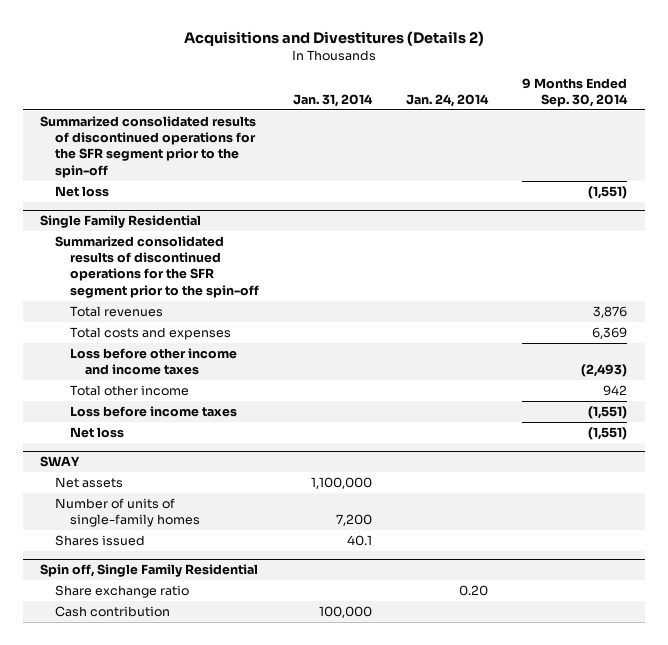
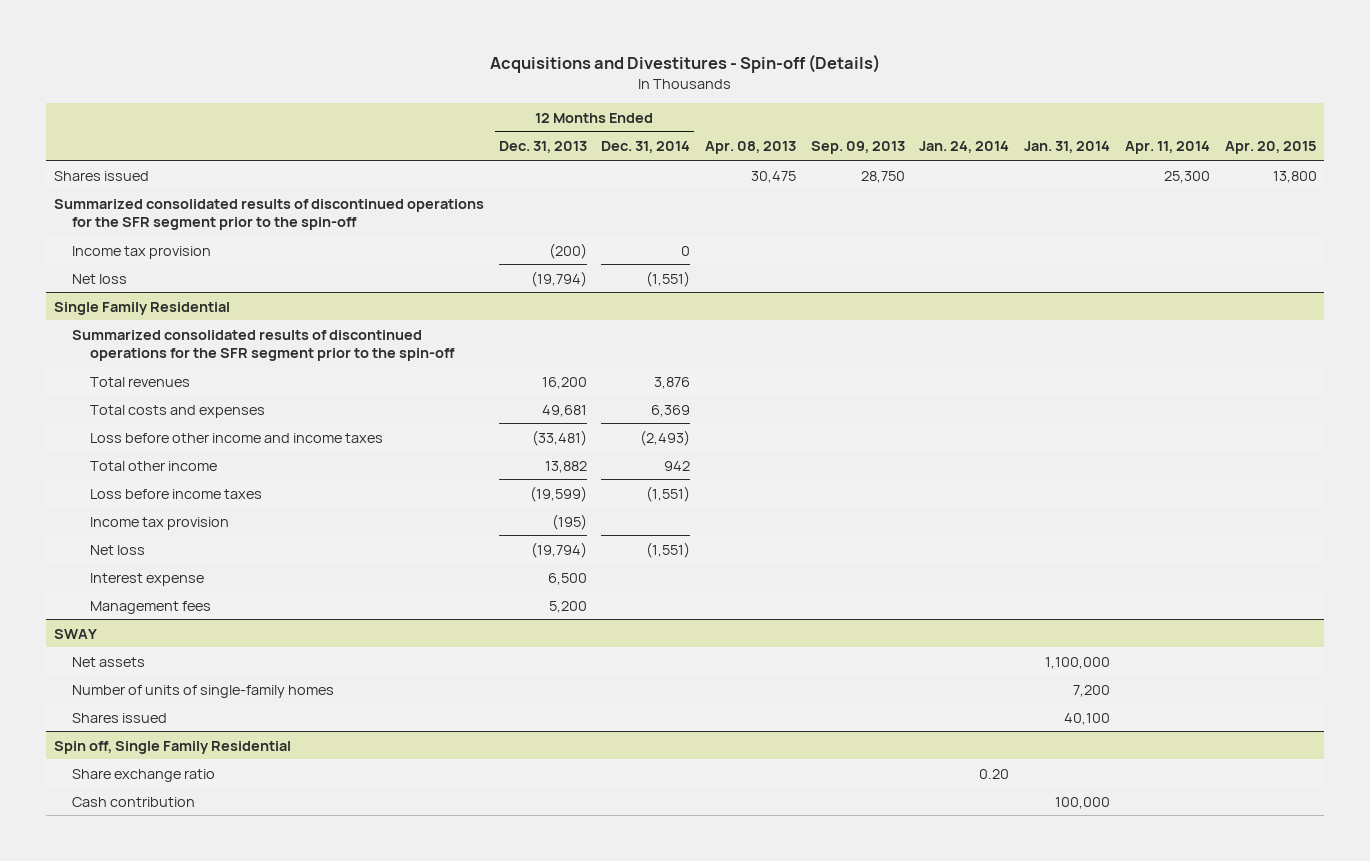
- Acquisitions and Divestitures (Details 2)
+ Acquisitions and Divestitures - Spin-off (Details)
- | Jan. 31, 2014 | Jan. 24, 2014 | 9 Months Ended Sep. 30, 2014
+ | 12 Months Ended Dec. 31, 2013 | 12 Months Ended Dec. 31, 2014 | Apr. 08, 2013 | Sep. 09, 2013 | Jan. 24, 2014 | Jan. 31, 2014 | Apr. 11, 2014 | Apr. 20, 2015
+ Shares issued | | | 30,475 | 28,750 | | | 25,300 | 13,800
+ Income tax provision | (200) | 0 | | | | | |
@ Single Family Residential
+ Income tax provision | (195) | | | | | | |
+ Interest expense | 6,500 | | | | | | |
+ Management fees | 5,200 | | | | | | |
@ SWAY
- Shares issued | 40.1 | |
+ Shares issued | | | | | | 40,100 | |

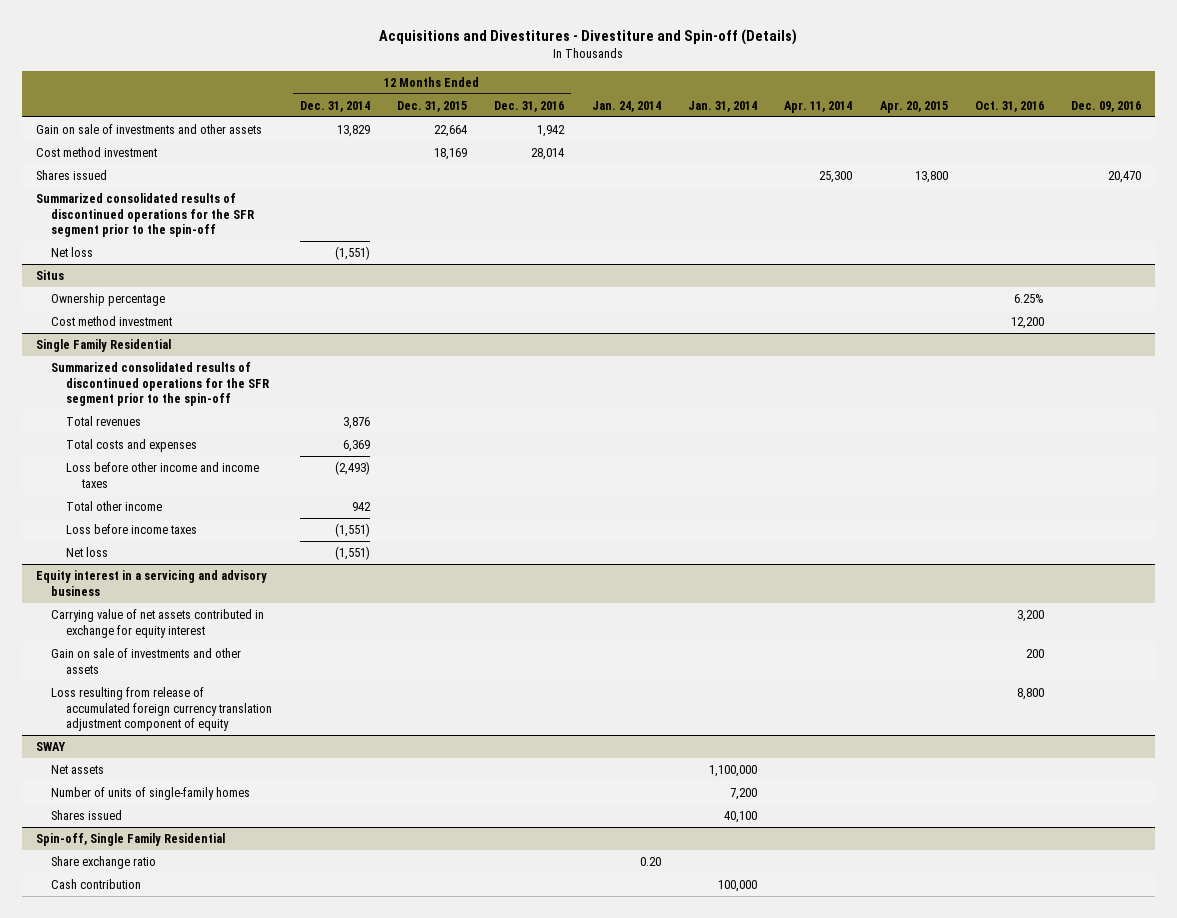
- Acquisitions and Divestitures - Spin-off (Details)
+ Acquisitions and Divestitures - Divestiture and Spin-off (Details)
- | 12 Months Ended Dec. 31, 2013 | 12 Months Ended Dec. 31, 2014 | Apr. 08, 2013 | Sep. 09, 2013 | Jan. 24, 2014 | Jan. 31, 2014 | Apr. 11, 2014 | Apr. 20, 2015
+ | 12 Months Ended Dec. 31, 2014 | 12 Months Ended Dec. 31, 2015 | 12 Months Ended Dec. 31, 2016 | Jan. 24, 2014 | Jan. 31, 2014 | Apr. 11, 2014 | Apr. 20, 2015 | Oct. 31, 2016 | Dec. 09, 2016
+ Gain on sale of investments and other assets | 13,829 | 22,664 | 1,942 | | | | | |
+ Cost method investment | | 18,169 | 28,014 | | | | | |
- Income tax provision | (200) | 0 | | | | | |
+ Situs
+ Ownership percentage | | | | | | | | 6.25% |
+ Cost method investment | | | | | | | | 12,200 |
@ Single Family Residential
- Income tax provision | (195) | | | | | | |
- Interest expense | 6,500 | | | | | | |
- Management fees | 5,200 | | | | | | |
+ Equity interest in a servicing and advisory business
+ Carrying value of net assets contributed in exchange for equity interest | | | | | | | | 3,200 |
+ Gain on sale of investments and other assets | | | | | | | | 200 |
+ Loss resulting from release of accumulated foreign currency translation adjustment component of equity | | | | | | | | 8,800 |
- Spin off, Single Family Residential
+ Spin-off, Single Family Residential

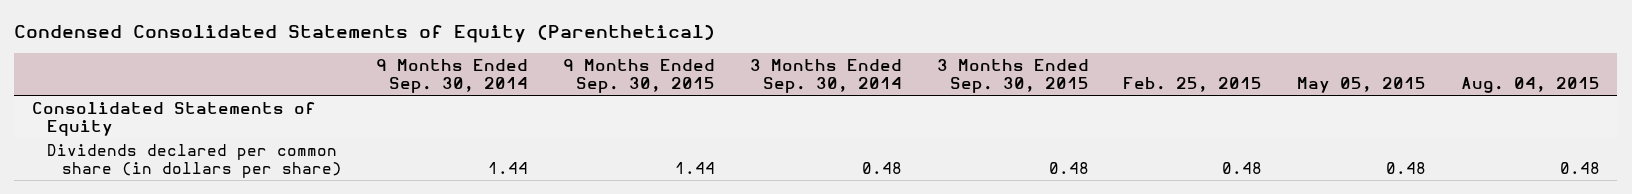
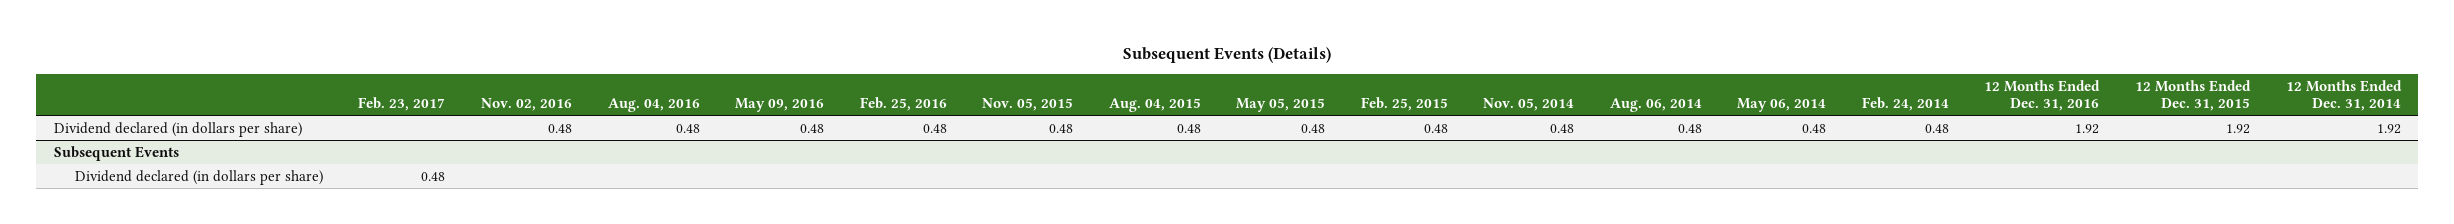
- Condensed Consolidated Statements of Equity (Parenthetical)
+ Subsequent Events (Details)
- | 9 Months Ended Sep. 30, 2014 | 9 Months Ended Sep. 30, 2015 | 3 Months Ended Sep. 30, 2014 | 3 Months Ended Sep. 30, 2015 | Feb. 25, 2015 | May 05, 2015 | Aug. 04, 2015
+ | Feb. 23, 2017 | Nov. 02, 2016 | Aug. 04, 2016 | May 09, 2016 | Feb. 25, 2016 | Nov. 05, 2015 | Aug. 04, 2015 | May 05, 2015 | Feb. 25, 2015 | Nov. 05, 2014 | Aug. 06, 2014 | May 06, 2014 | Feb. 24, 2014 | 12 Months Ended Dec. 31, 2016 | 12 Months Ended Dec. 31, 2015 | 12 Months Ended Dec. 31, 2014
- Consolidated Statements of Equity
- Dividends declared per common share (in dollars per share) | 1.44 | 1.44 | 0.48 | 0.48 | 0.48 | 0.48 | 0.48
+ Dividend declared (in dollars per share) | | 0.48 | 0.48 | 0.48 | 0.48 | 0.48 | 0.48 | 0.48 | 0.48 | 0.48 | 0.48 | 0.48 | 0.48 | 1.92 | 1.92 | 1.92
+ Subsequent Events
+ Dividend declared (in dollars per share) | 0.48 | | | | | | | | | | | | | | |

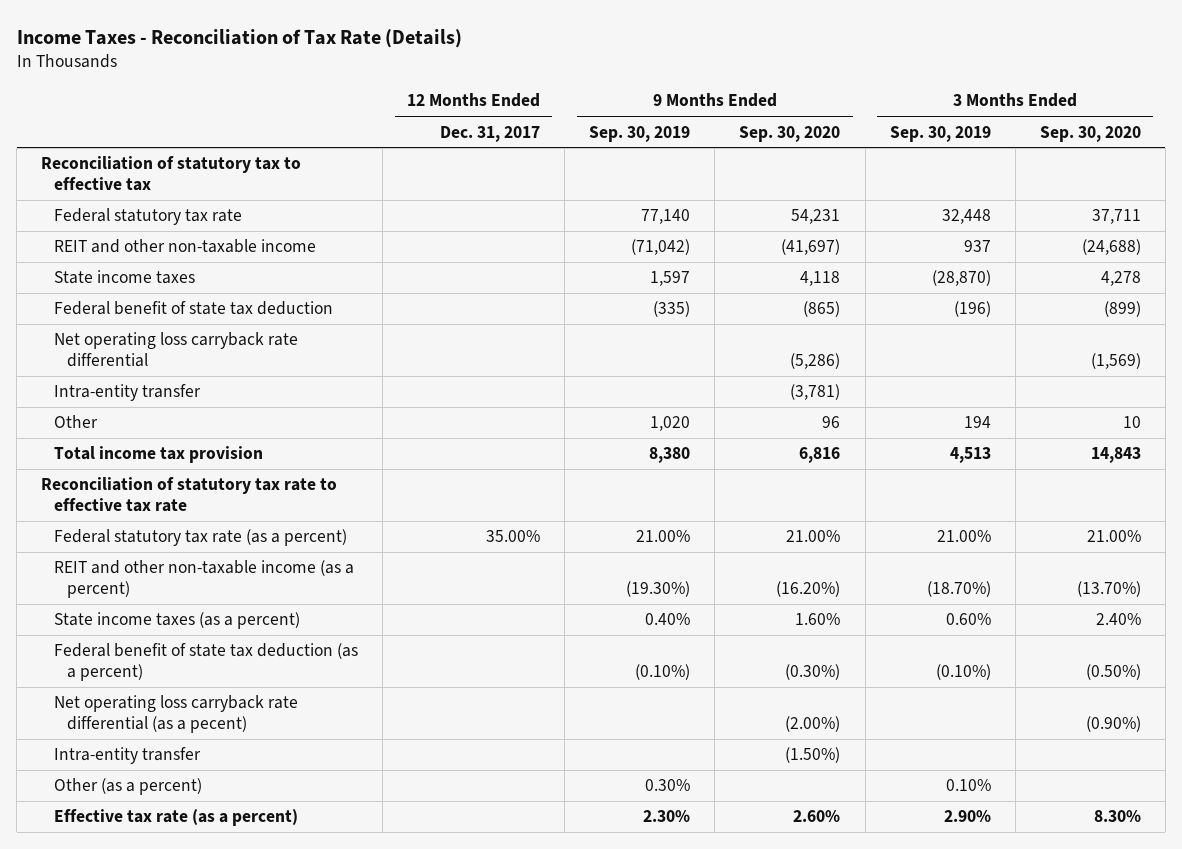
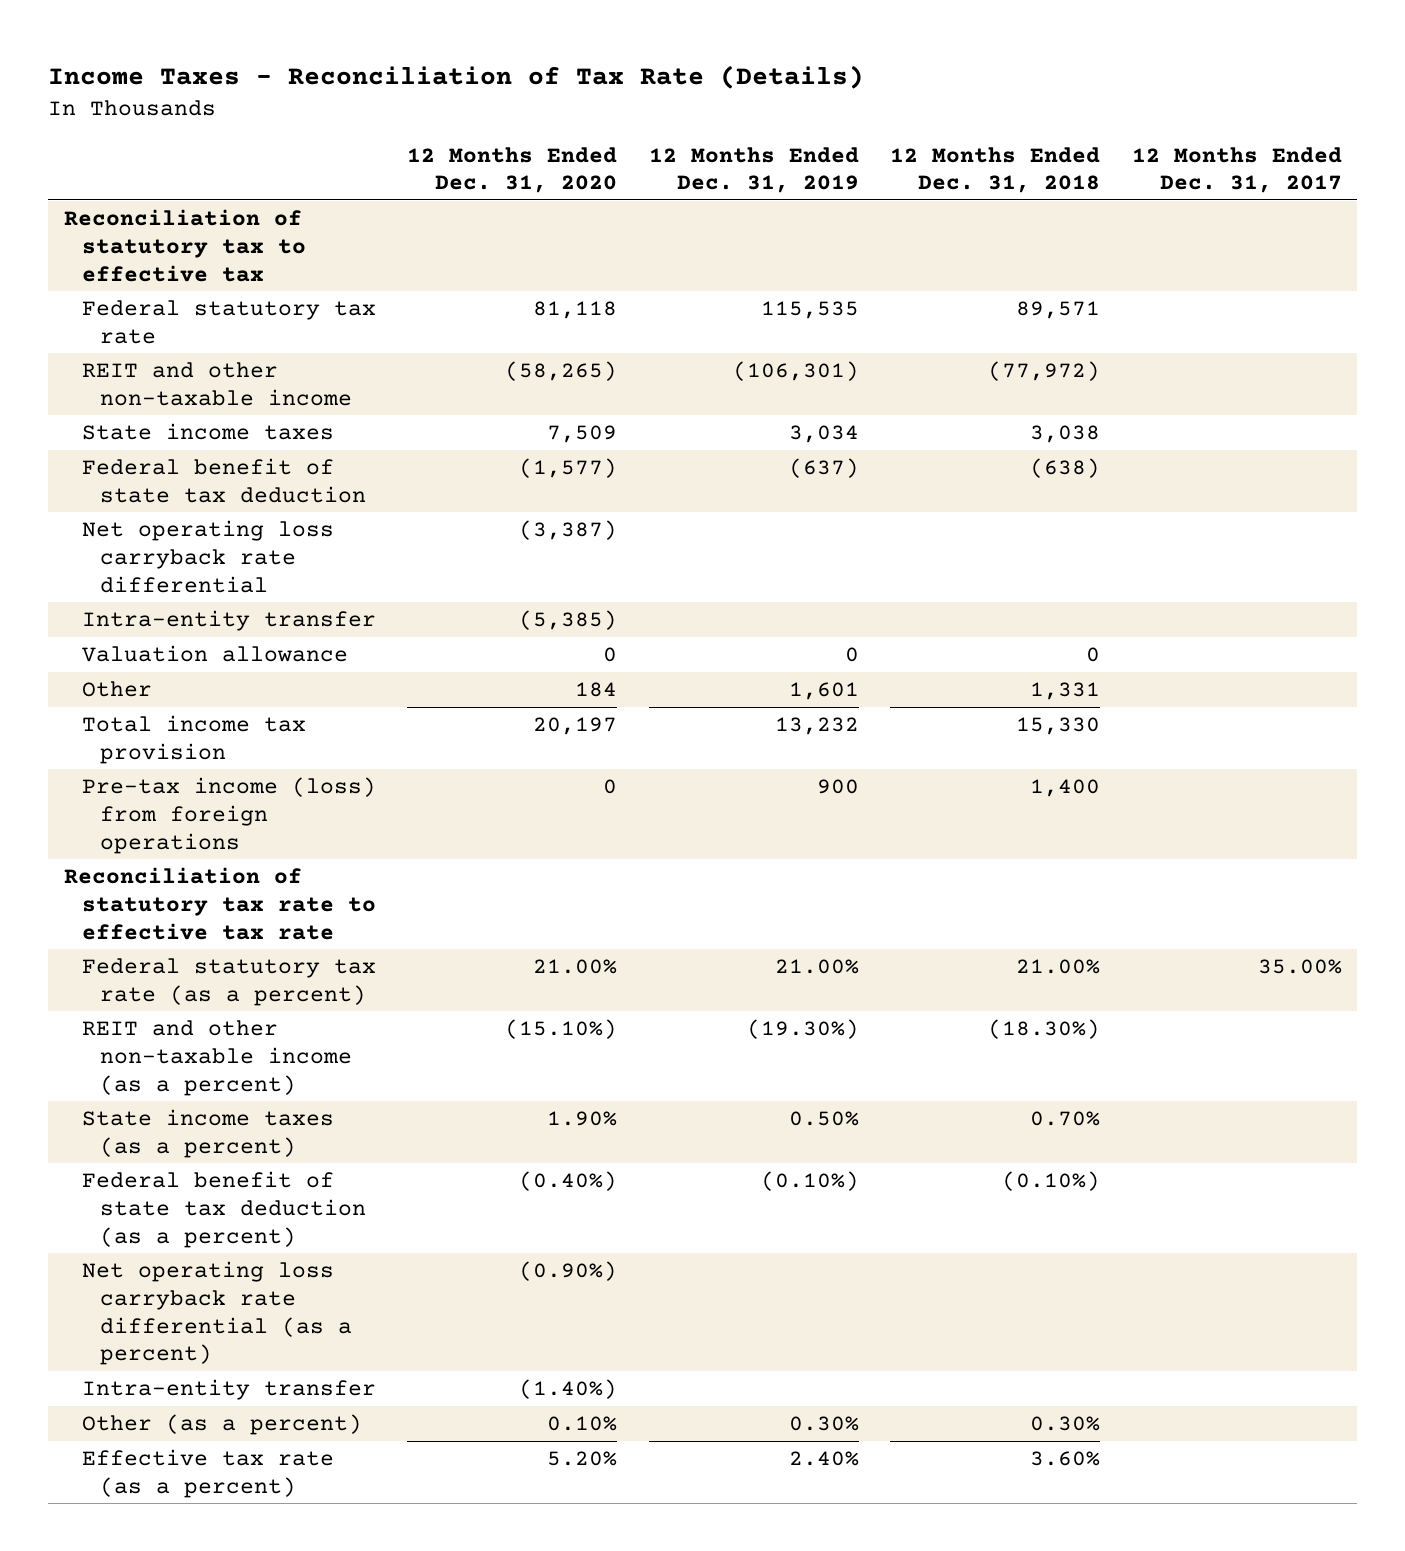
- | 12 Months Ended Dec. 31, 2017 | 9 Months Ended Sep. 30, 2019 | 9 Months Ended Sep. 30, 2020 | 3 Months Ended Sep. 30, 2019 | 3 Months Ended Sep. 30, 2020
+ | 12 Months Ended Dec. 31, 2020 | 12 Months Ended Dec. 31, 2019 | 12 Months Ended Dec. 31, 2018 | 12 Months Ended Dec. 31, 2017
+ Valuation allowance | 0 | 0 | 0 |
+ Pre-tax income (loss) from foreign operations | 0 | 900 | 1,400 |
- Net operating loss carryback rate differential (as a pecent) | | | (2.00%) | | (0.90%)
+ Net operating loss carryback rate differential (as a percent) | (0.90%) | | |

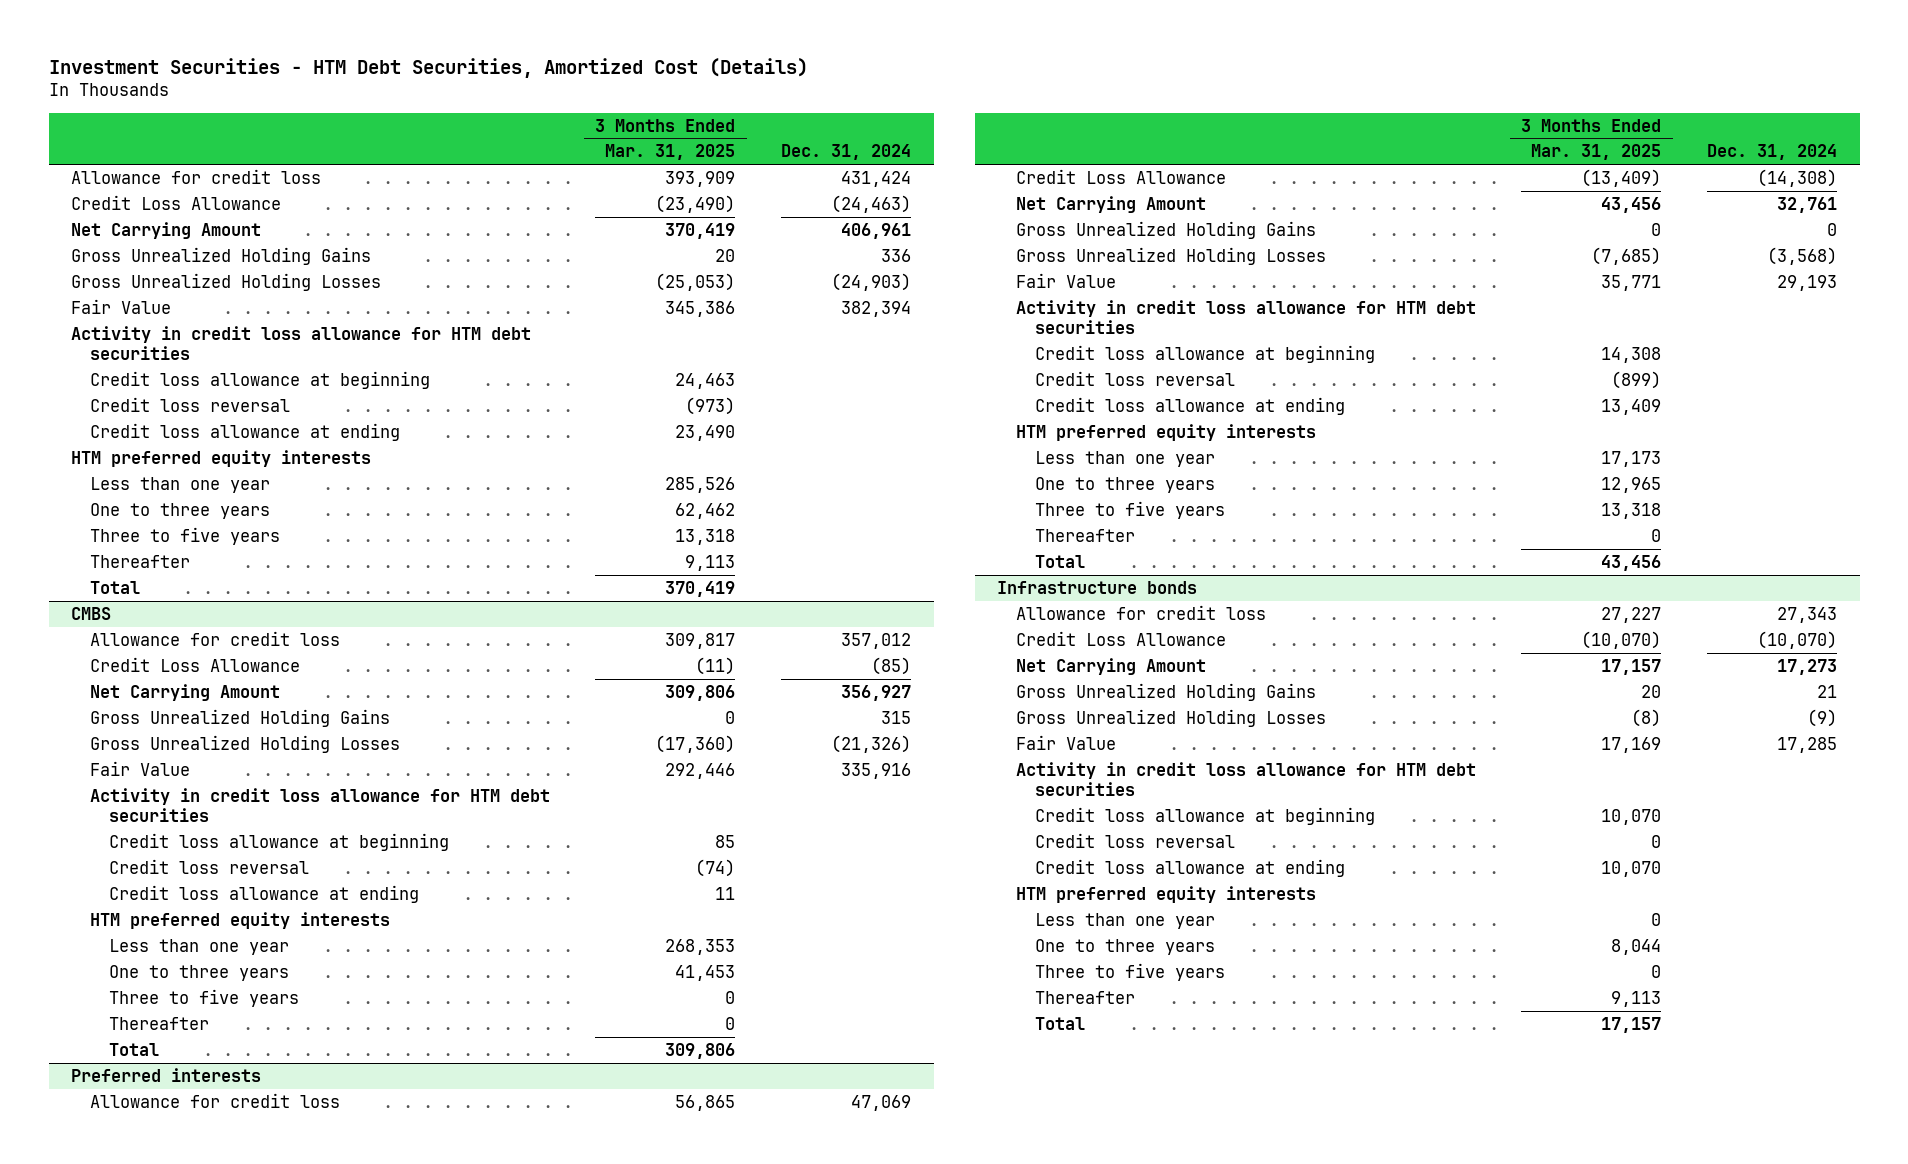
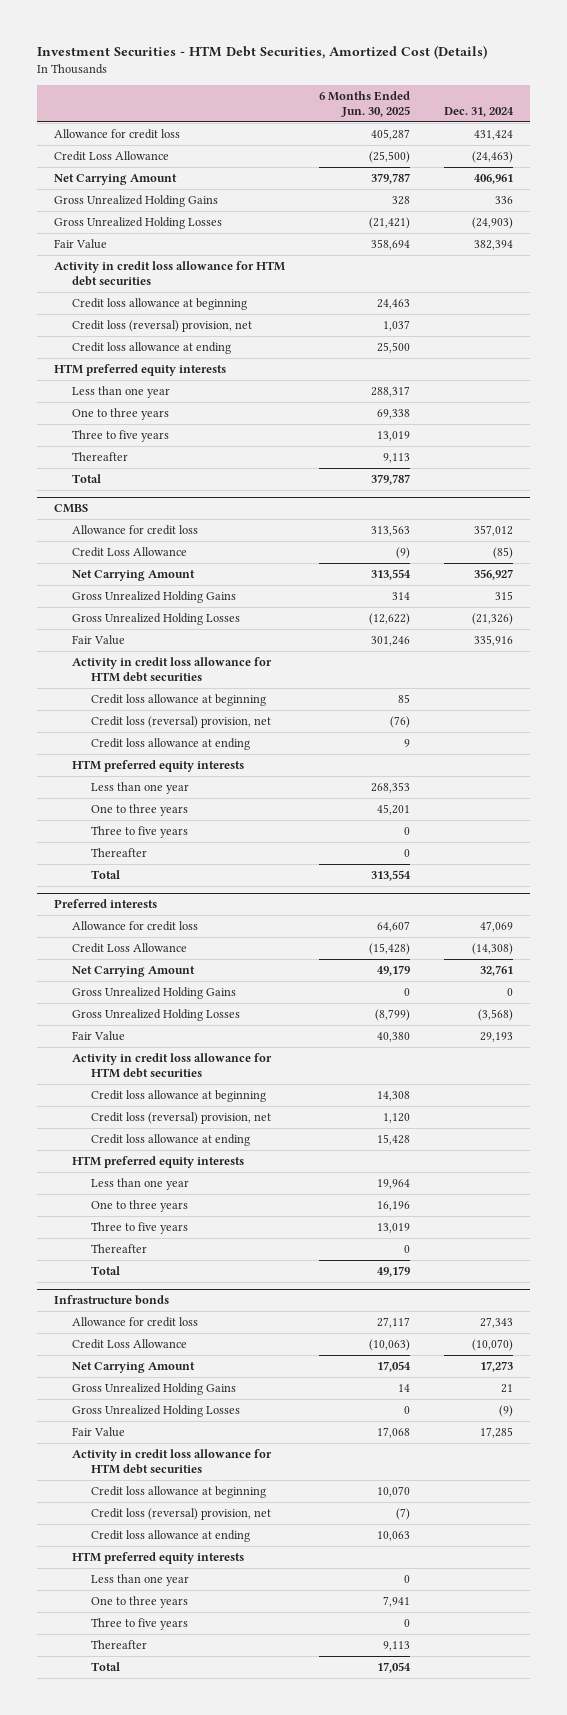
- | 3 Months Ended Mar. 31, 2025 | Dec. 31, 2024
+ | 6 Months Ended Jun. 30, 2025 | Dec. 31, 2024
- Credit loss reversal | (973) |
+ Credit loss (reversal) provision, net | 1,037 |
@ CMBS
- Credit loss reversal | (74) |
+ Credit loss (reversal) provision, net | (76) |
@ Preferred interests
- Credit loss reversal | (899) |
+ Credit loss (reversal) provision, net | 1,120 |
@ Infrastructure bonds
- Credit loss reversal | 0 |
+ Credit loss (reversal) provision, net | (7) |

